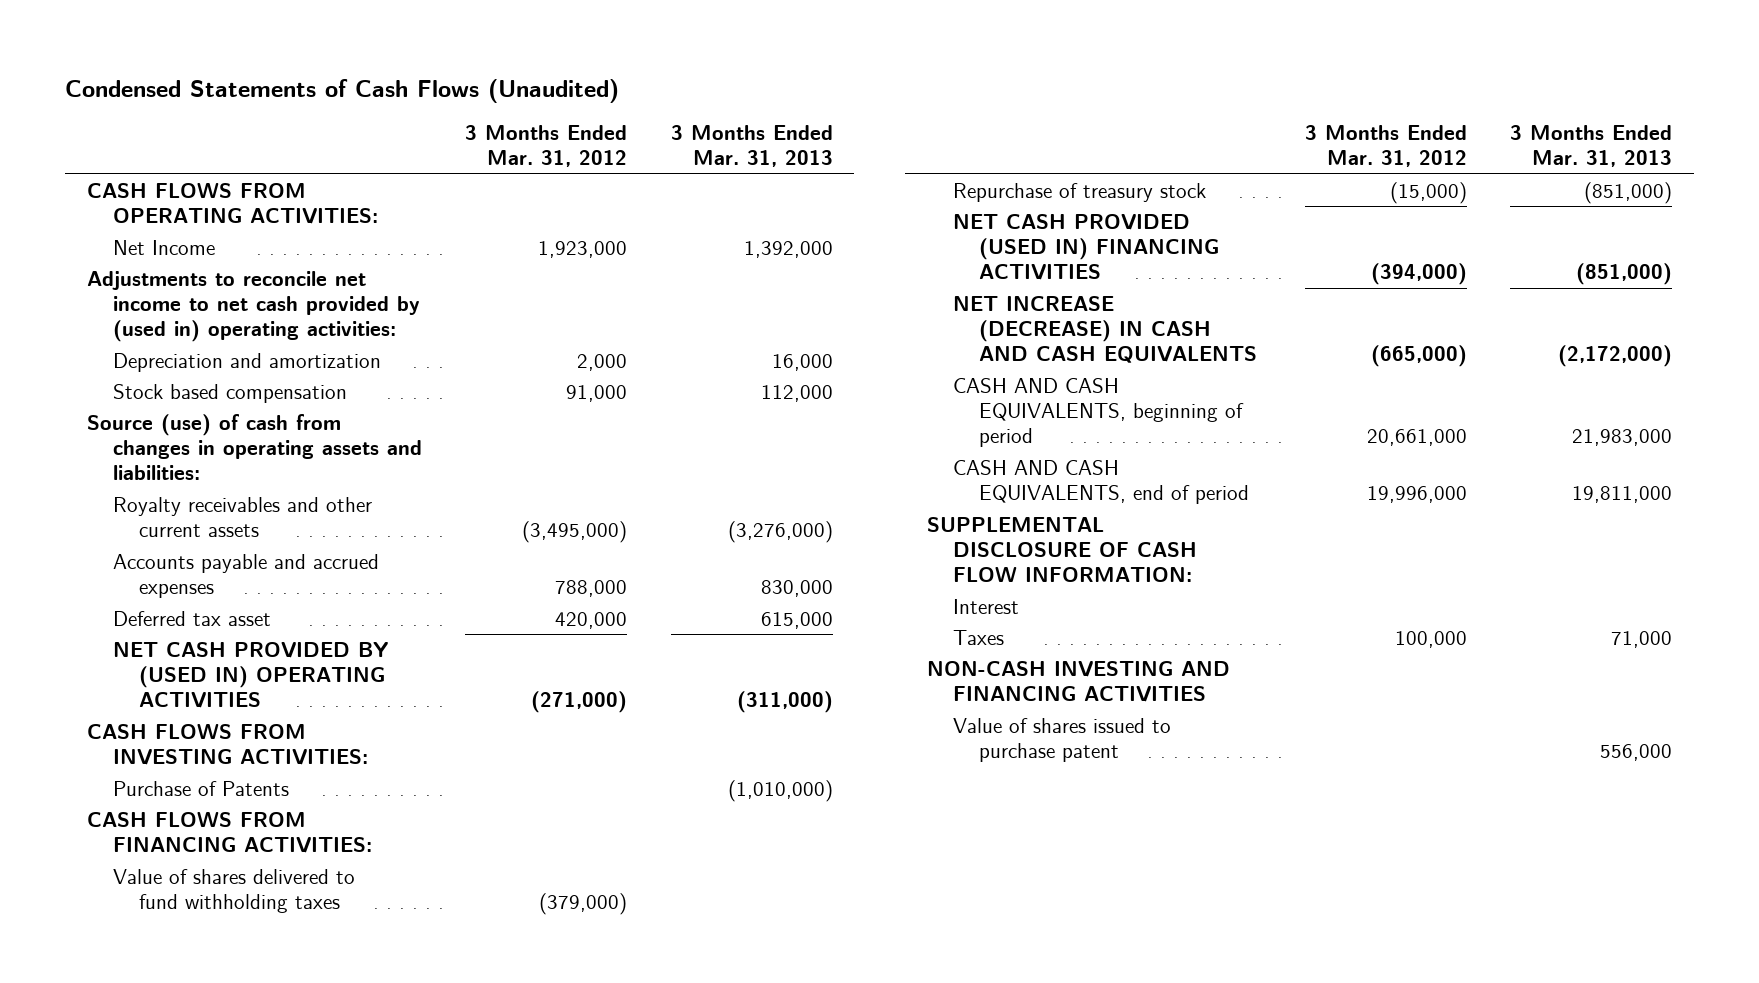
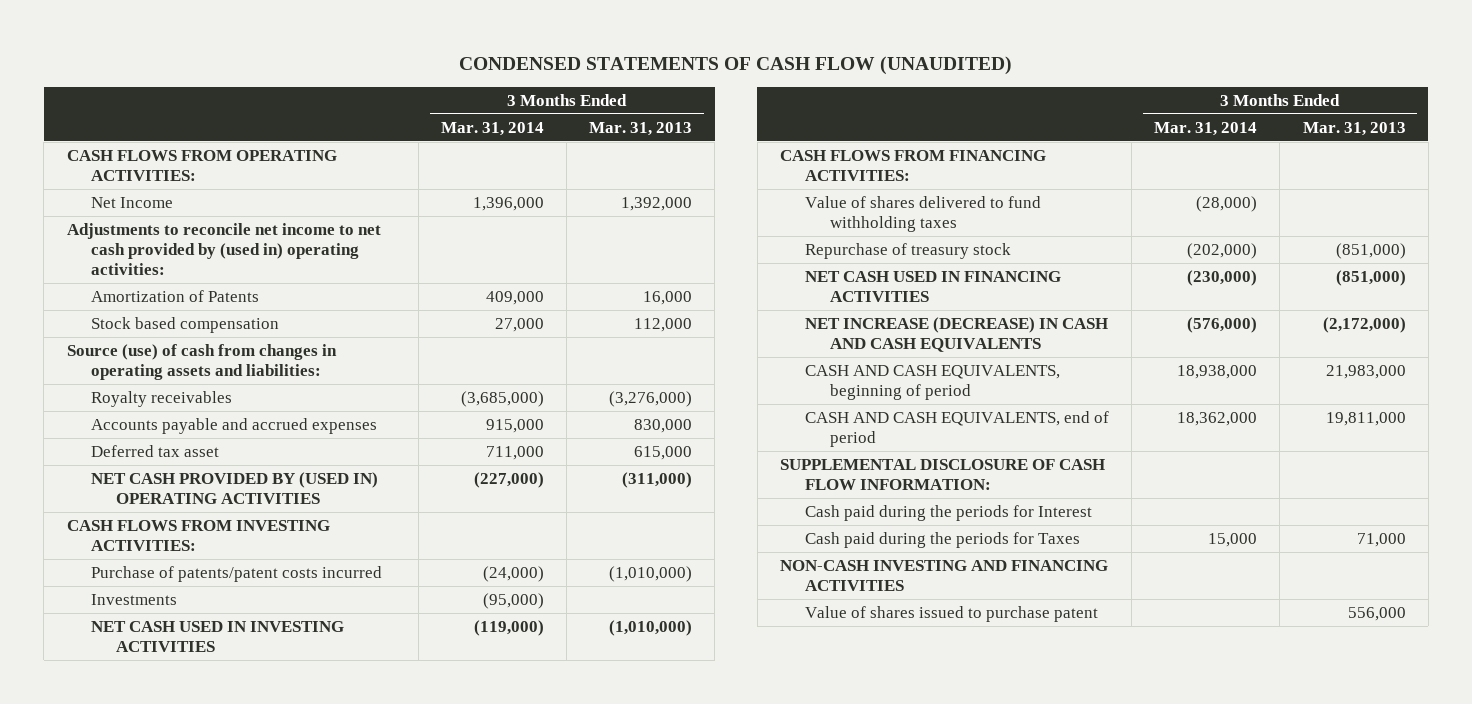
- Condensed Statements of Cash Flows (Unaudited)
+ CONDENSED STATEMENTS OF CASH FLOW (UNAUDITED)
- | 3 Months Ended Mar. 31, 2012 | 3 Months Ended Mar. 31, 2013
+ | 3 Months Ended Mar. 31, 2014 | 3 Months Ended Mar. 31, 2013
- Depreciation and amortization | 2,000 | 16,000
+ Amortization of Patents | 409,000 | 16,000
- Royalty receivables and other current assets | (3,495,000) | (3,276,000)
+ Royalty receivables | (3,685,000) | (3,276,000)
- Purchase of Patents | | (1,010,000)
+ Purchase of patents/patent costs incurred | (24,000) | (1,010,000)
+ Investments | (95,000) |
+ NET CASH USED IN INVESTING ACTIVITIES | (119,000) | (1,010,000)
- NET CASH PROVIDED (USED IN) FINANCING ACTIVITIES | (394,000) | (851,000)
+ NET CASH USED IN FINANCING ACTIVITIES | (230,000) | (851,000)
- Interest
- Taxes | 100,000 | 71,000
+ Cash paid during the periods for Interest
+ Cash paid during the periods for Taxes | 15,000 | 71,000

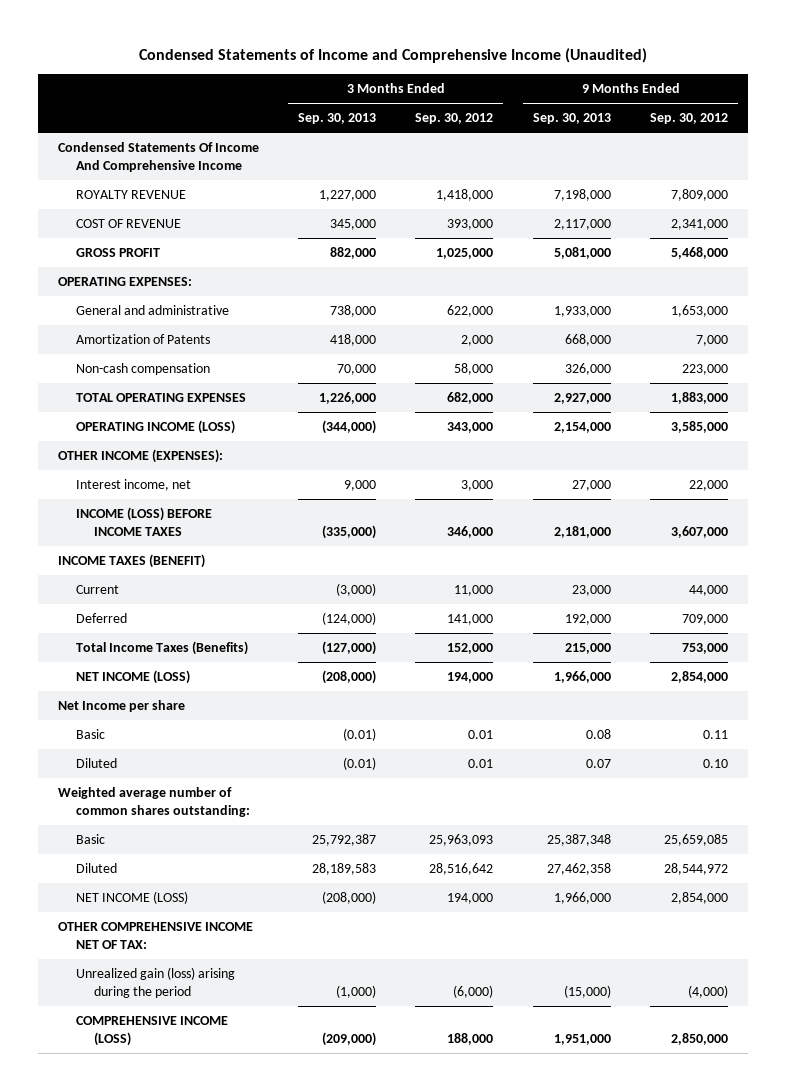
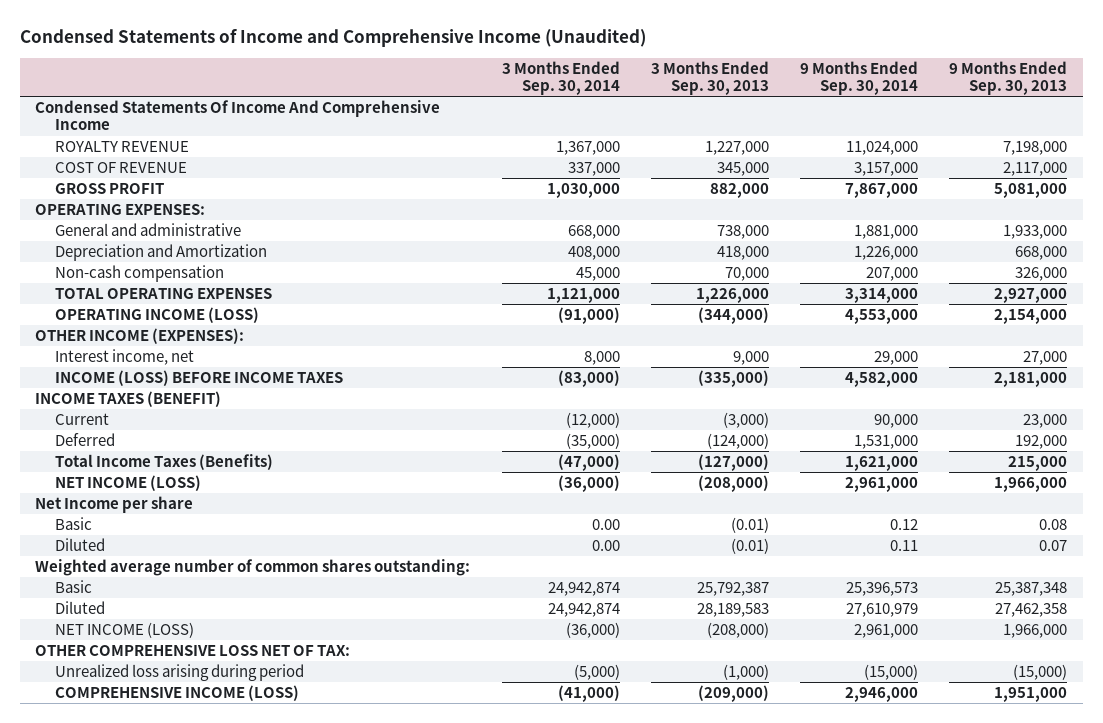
- | 3 Months Ended Sep. 30, 2013 | 3 Months Ended Sep. 30, 2012 | 9 Months Ended Sep. 30, 2013 | 9 Months Ended Sep. 30, 2012
+ | 3 Months Ended Sep. 30, 2014 | 3 Months Ended Sep. 30, 2013 | 9 Months Ended Sep. 30, 2014 | 9 Months Ended Sep. 30, 2013
- Amortization of Patents | 418,000 | 2,000 | 668,000 | 7,000
+ Depreciation and Amortization | 408,000 | 418,000 | 1,226,000 | 668,000
- OTHER COMPREHENSIVE INCOME NET OF TAX:
- Unrealized gain (loss) arising during the period | (1,000) | (6,000) | (15,000) | (4,000)
+ OTHER COMPREHENSIVE LOSS NET OF TAX:
+ Unrealized loss arising during period | (5,000) | (1,000) | (15,000) | (15,000)

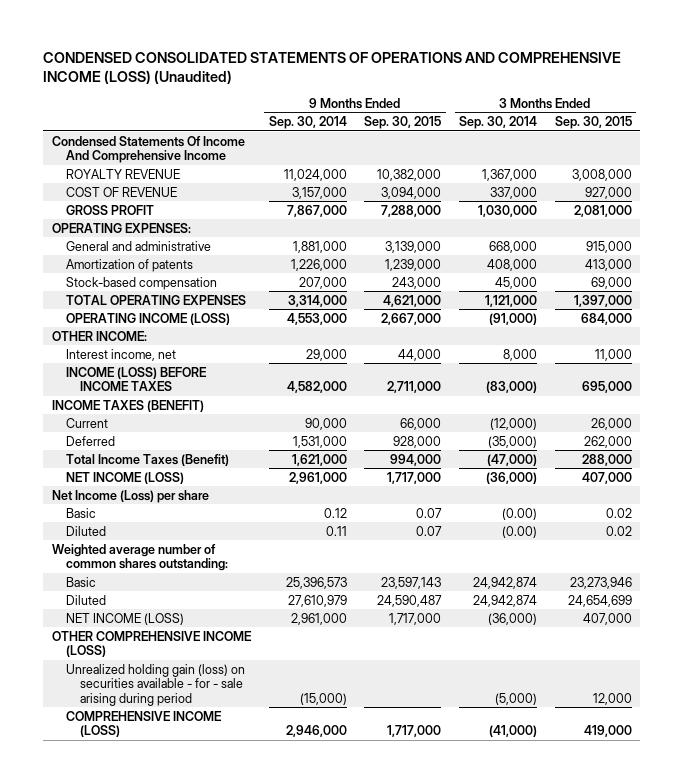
- Condensed Statements of Income and Comprehensive Income (Unaudited)
+ CONDENSED CONSOLIDATED STATEMENTS OF OPERATIONS AND COMPREHENSIVE INCOME (LOSS) (Unaudited)
- | 3 Months Ended Sep. 30, 2014 | 3 Months Ended Sep. 30, 2013 | 9 Months Ended Sep. 30, 2014 | 9 Months Ended Sep. 30, 2013
+ | 9 Months Ended Sep. 30, 2014 | 9 Months Ended Sep. 30, 2015 | 3 Months Ended Sep. 30, 2014 | 3 Months Ended Sep. 30, 2015
- Depreciation and Amortization | 408,000 | 418,000 | 1,226,000 | 668,000
- Non-cash compensation | 45,000 | 70,000 | 207,000 | 326,000
+ Amortization of patents | 1,226,000 | 1,239,000 | 408,000 | 413,000
+ Stock-based compensation | 207,000 | 243,000 | 45,000 | 69,000
- OTHER INCOME (EXPENSES):
+ OTHER INCOME:
- Total Income Taxes (Benefits) | (47,000) | (127,000) | 1,621,000 | 215,000
+ Total Income Taxes (Benefit) | 1,621,000 | 994,000 | (47,000) | 288,000
- Net Income per share
- Basic | 0.00 | (0.01) | 0.12 | 0.08
- Diluted | 0.00 | (0.01) | 0.11 | 0.07
+ Net Income (Loss) per share
+ Basic | 0.12 | 0.07 | (0.00) | 0.02
+ Diluted | 0.11 | 0.07 | (0.00) | 0.02
- OTHER COMPREHENSIVE LOSS NET OF TAX:
- Unrealized loss arising during period | (5,000) | (1,000) | (15,000) | (15,000)
+ OTHER COMPREHENSIVE INCOME (LOSS)
+ Unrealized holding gain (loss) on securities available - for - sale arising during period | (15,000) | | (5,000) | 12,000

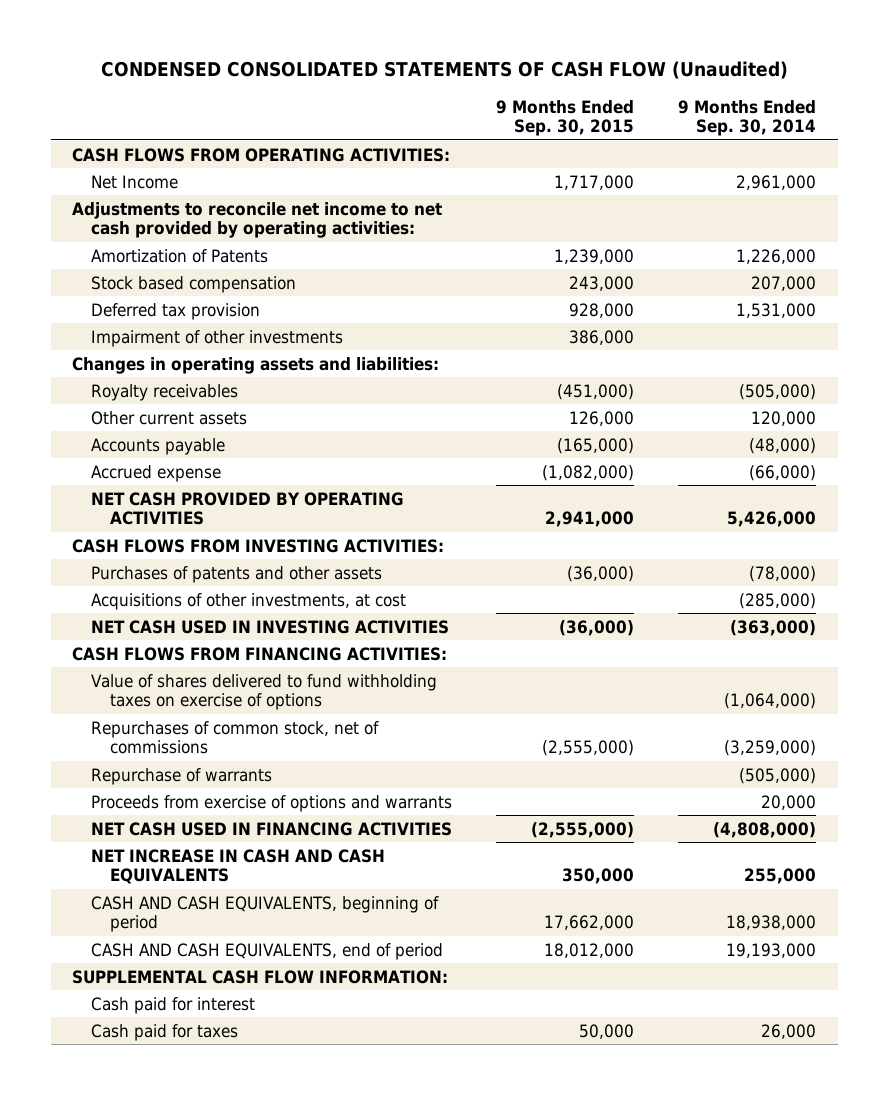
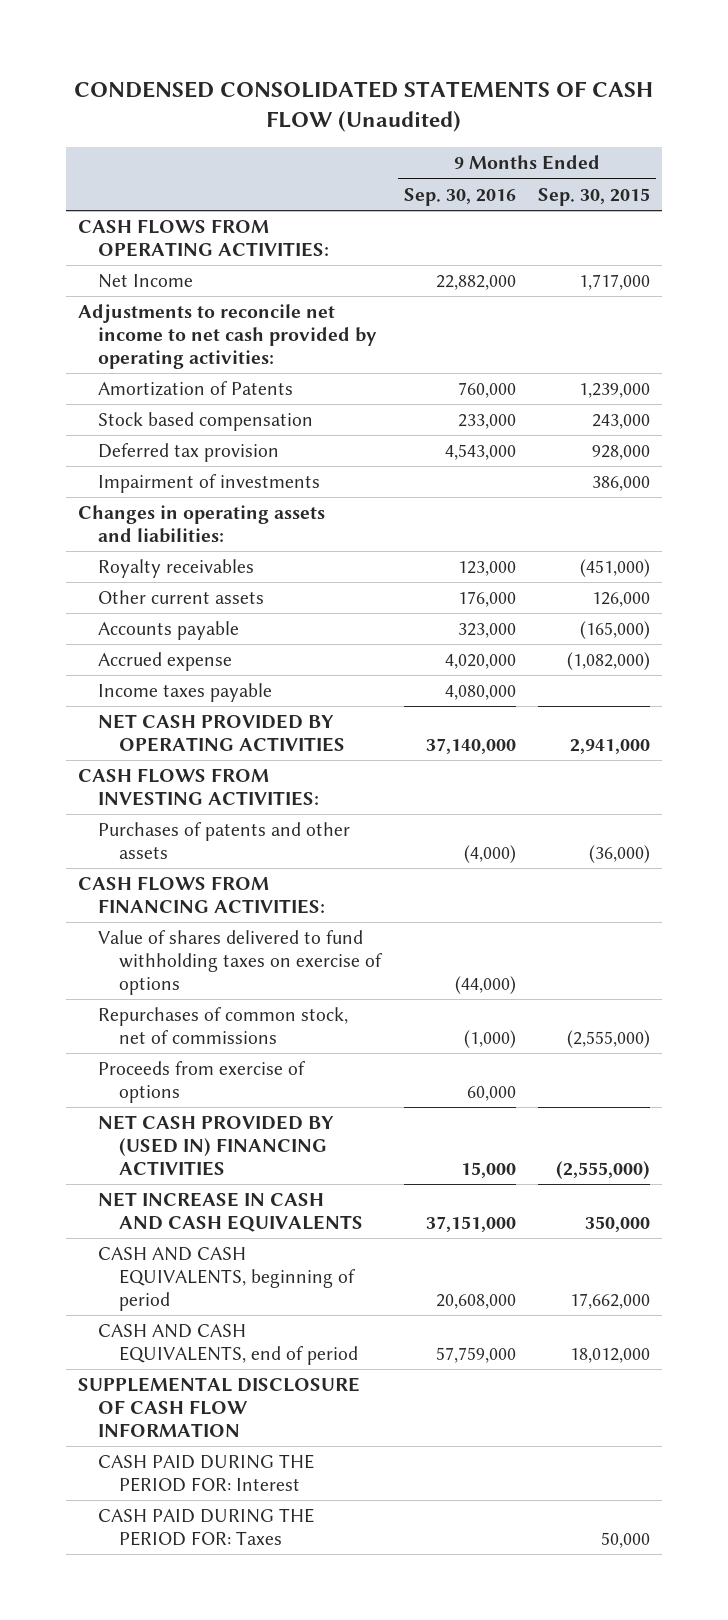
- | 9 Months Ended Sep. 30, 2015 | 9 Months Ended Sep. 30, 2014
+ | 9 Months Ended Sep. 30, 2016 | 9 Months Ended Sep. 30, 2015
- Impairment of other investments | 386,000 |
+ Impairment of investments | | 386,000
+ Income taxes payable | 4,080,000 |
- Acquisitions of other investments, at cost | | (285,000)
- NET CASH USED IN INVESTING ACTIVITIES | (36,000) | (363,000)
- Repurchase of warrants | | (505,000)
- Proceeds from exercise of options and warrants | | 20,000
- NET CASH USED IN FINANCING ACTIVITIES | (2,555,000) | (4,808,000)
+ Proceeds from exercise of options | 60,000 |
+ NET CASH PROVIDED BY (USED IN) FINANCING ACTIVITIES | 15,000 | (2,555,000)
- SUPPLEMENTAL CASH FLOW INFORMATION:
- Cash paid for interest
- Cash paid for taxes | 50,000 | 26,000
+ SUPPLEMENTAL DISCLOSURE OF CASH FLOW INFORMATION
+ CASH PAID DURING THE PERIOD FOR: Interest
+ CASH PAID DURING THE PERIOD FOR: Taxes | | 50,000

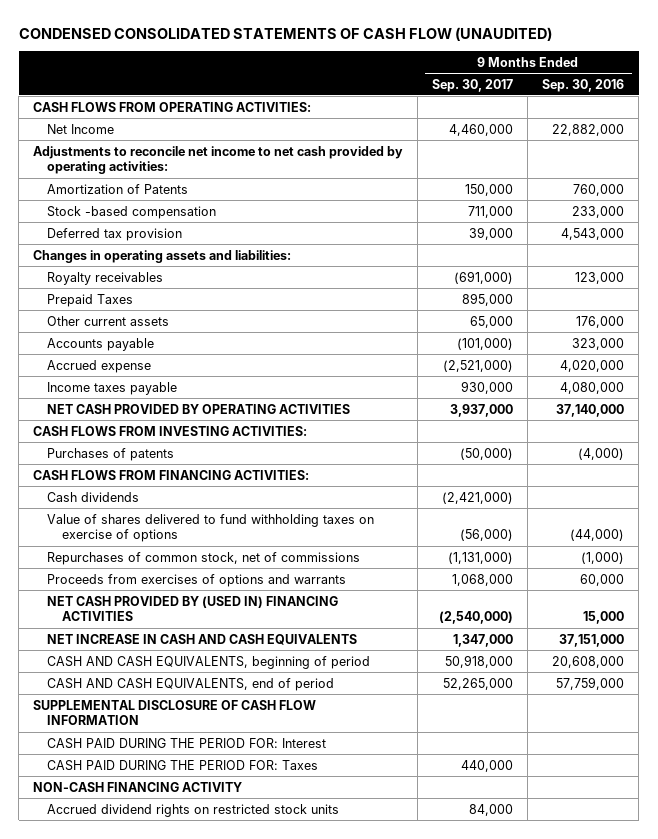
- CONDENSED CONSOLIDATED STATEMENTS OF CASH FLOW (Unaudited)
+ CONDENSED CONSOLIDATED STATEMENTS OF CASH FLOW (UNAUDITED)
- | 9 Months Ended Sep. 30, 2016 | 9 Months Ended Sep. 30, 2015
+ | 9 Months Ended Sep. 30, 2017 | 9 Months Ended Sep. 30, 2016
- Stock based compensation | 233,000 | 243,000
+ Stock -based compensation | 711,000 | 233,000
- Impairment of investments | | 386,000
+ Prepaid Taxes | 895,000 |
- Purchases of patents and other assets | (4,000) | (36,000)
+ Purchases of patents | (50,000) | (4,000)
+ Cash dividends | (2,421,000) |
- Proceeds from exercise of options | 60,000 |
+ Proceeds from exercises of options and warrants | 1,068,000 | 60,000
+ NON-CASH FINANCING ACTIVITY
+ Accrued dividend rights on restricted stock units | 84,000 |

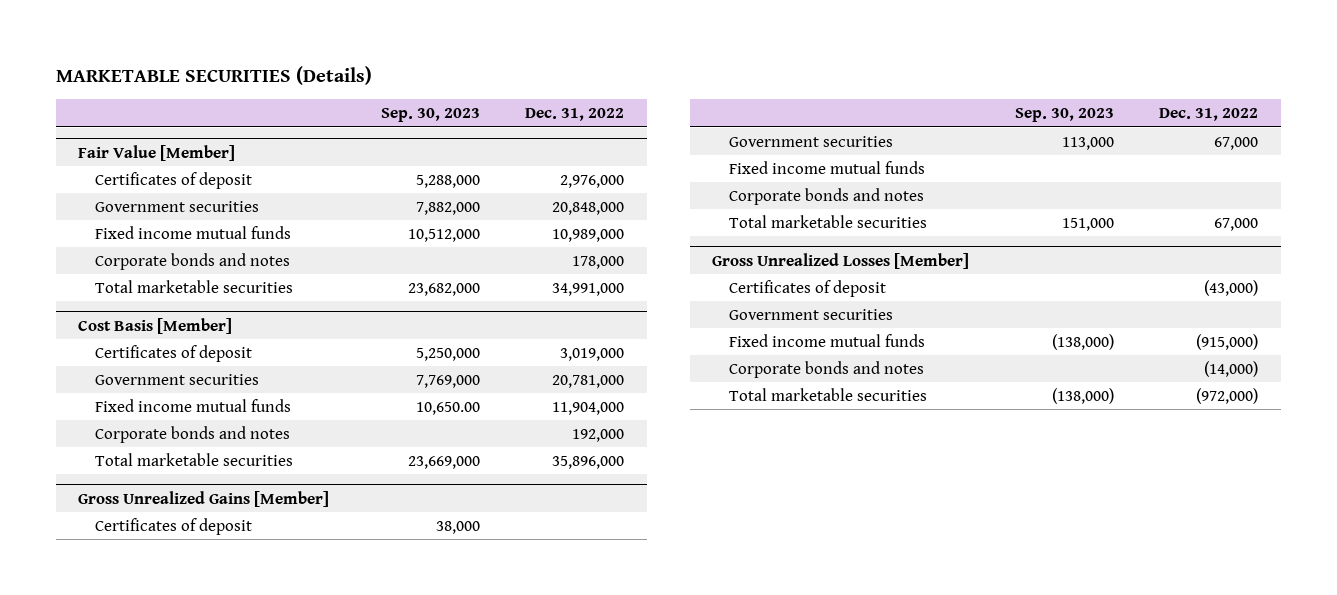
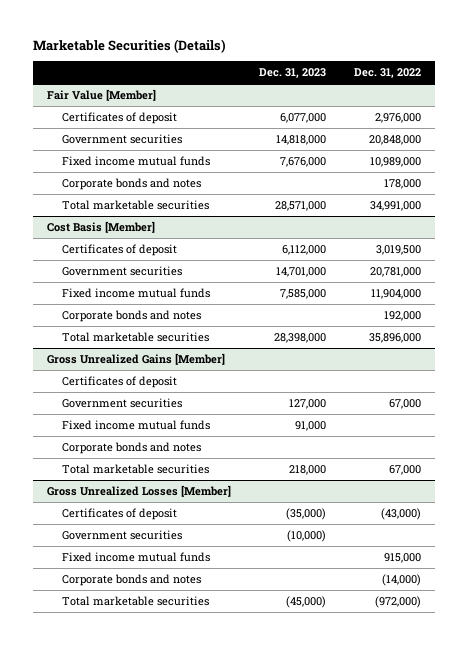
- MARKETABLE SECURITIES (Details)
+ Marketable Securities (Details)
- | Sep. 30, 2023 | Dec. 31, 2022
+ | Dec. 31, 2023 | Dec. 31, 2022
@ Cost Basis [Member]
- Certificates of deposit | 5,250,000 | 3,019,000
+ Certificates of deposit | 6,112,000 | 3,019,500
@ Gross Unrealized Losses [Member]
- Fixed income mutual funds | (138,000) | (915,000)
+ Fixed income mutual funds | | 915,000

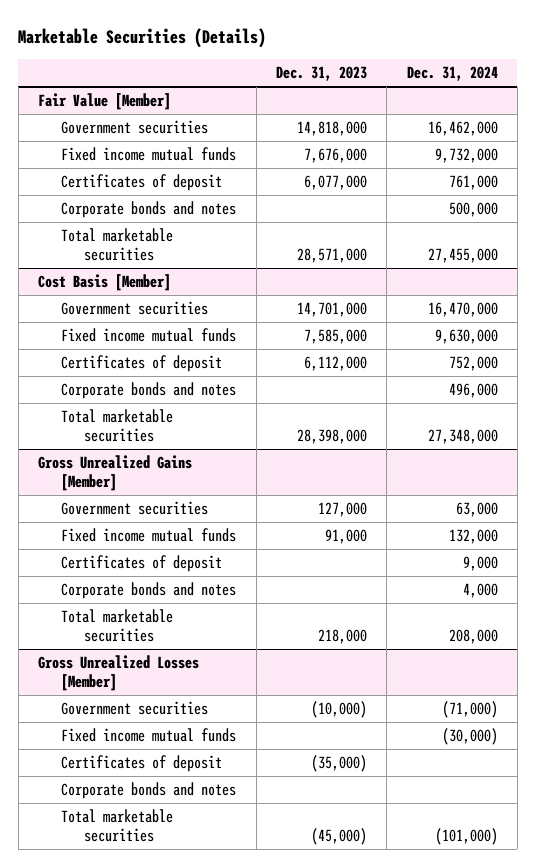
- | Dec. 31, 2023 | Dec. 31, 2022
+ | Dec. 31, 2023 | Dec. 31, 2024
@ Fair Value [Member]
moved down: Certificates of deposit | 6,077,000 | 761,000
@ Cost Basis [Member]
moved down: Certificates of deposit | 6,112,000 | 752,000
@ Gross Unrealized Gains [Member]
moved down: Certificates of deposit | | 9,000
@ Gross Unrealized Losses [Member]
moved down: Certificates of deposit | (35,000) |

